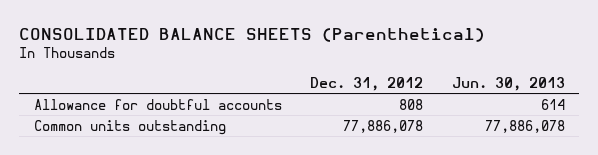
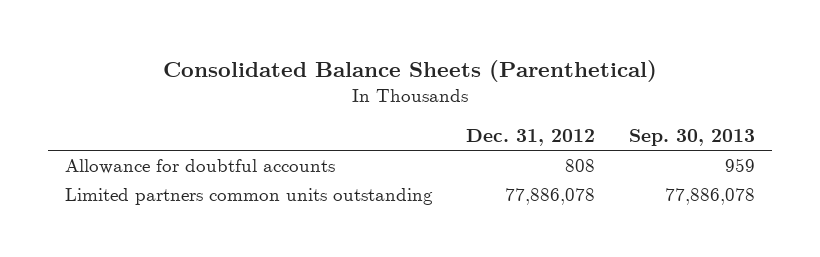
- CONSOLIDATED BALANCE SHEETS (Parenthetical)
+ Consolidated Balance Sheets (Parenthetical)
- | Dec. 31, 2012 | Jun. 30, 2013
+ | Dec. 31, 2012 | Sep. 30, 2013
- Common units outstanding | 77,886,078 | 77,886,078
+ Limited partners common units outstanding | 77,886,078 | 77,886,078

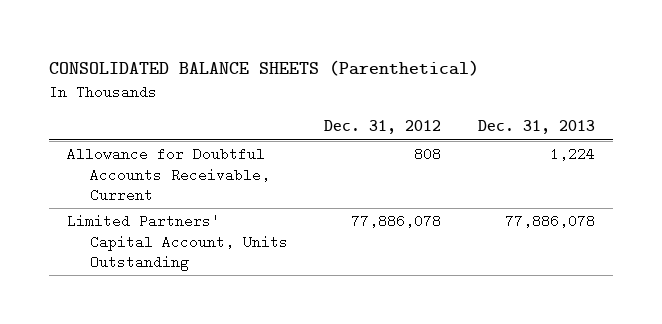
- Consolidated Balance Sheets (Parenthetical)
+ CONSOLIDATED BALANCE SHEETS (Parenthetical)
- | Dec. 31, 2012 | Sep. 30, 2013
+ | Dec. 31, 2012 | Dec. 31, 2013
- Allowance for doubtful accounts | 808 | 959
- Limited partners common units outstanding | 77,886,078 | 77,886,078
+ Allowance for Doubtful Accounts Receivable, Current | 808 | 1,224
+ Limited Partners' Capital Account, Units Outstanding | 77,886,078 | 77,886,078

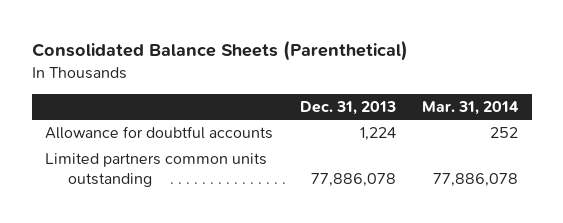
- CONSOLIDATED BALANCE SHEETS (Parenthetical)
+ Consolidated Balance Sheets (Parenthetical)
- | Dec. 31, 2012 | Dec. 31, 2013
+ | Dec. 31, 2013 | Mar. 31, 2014
- Allowance for Doubtful Accounts Receivable, Current | 808 | 1,224
- Limited Partners' Capital Account, Units Outstanding | 77,886,078 | 77,886,078
+ Allowance for doubtful accounts | 1,224 | 252
+ Limited partners common units outstanding | 77,886,078 | 77,886,078

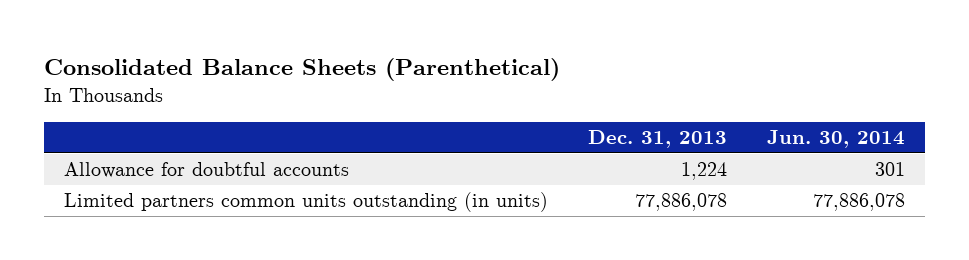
- | Dec. 31, 2013 | Mar. 31, 2014
+ | Dec. 31, 2013 | Jun. 30, 2014
- Limited partners common units outstanding | 77,886,078 | 77,886,078
+ Limited partners common units outstanding (in units) | 77,886,078 | 77,886,078

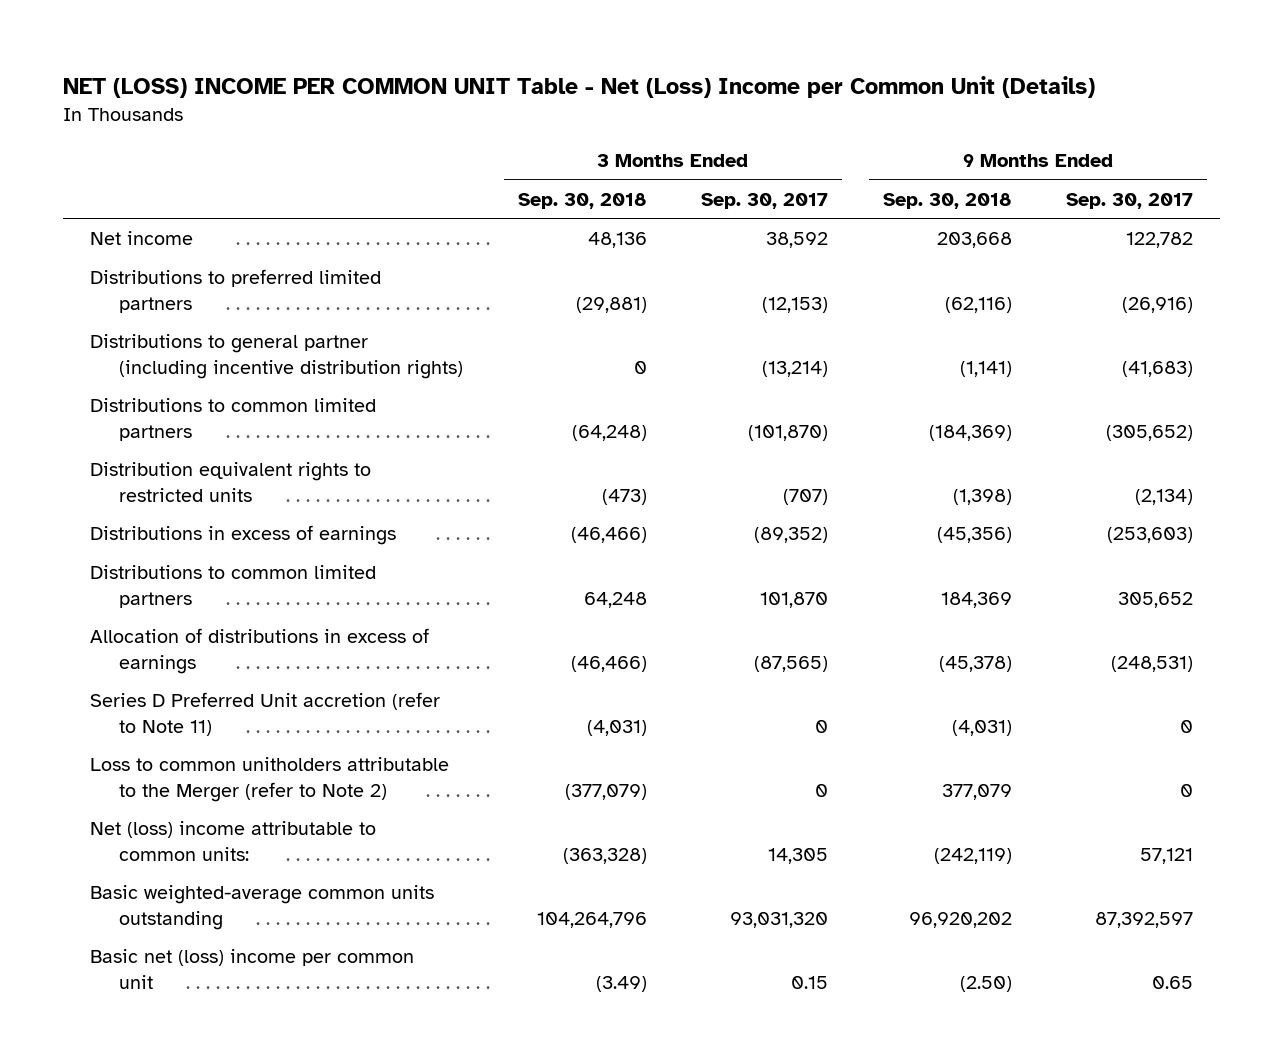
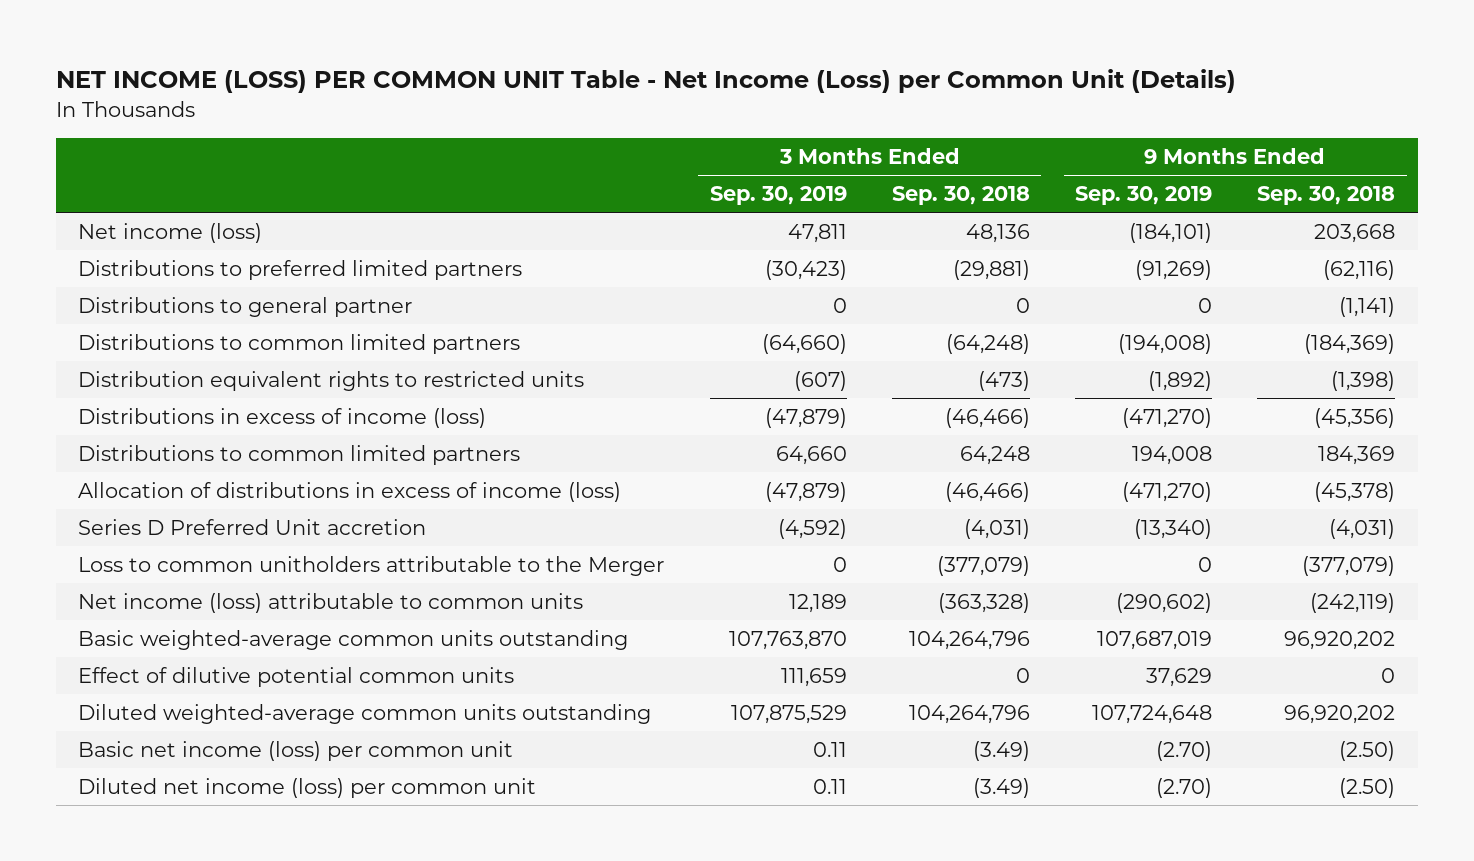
- NET (LOSS) INCOME PER COMMON UNIT Table - Net (Loss) Income per Common Unit (Details)
+ NET INCOME (LOSS) PER COMMON UNIT Table - Net Income (Loss) per Common Unit (Details)
- | 3 Months Ended Sep. 30, 2018 | 3 Months Ended Sep. 30, 2017 | 9 Months Ended Sep. 30, 2018 | 9 Months Ended Sep. 30, 2017
+ | 3 Months Ended Sep. 30, 2019 | 3 Months Ended Sep. 30, 2018 | 9 Months Ended Sep. 30, 2019 | 9 Months Ended Sep. 30, 2018
- Net income | 48,136 | 38,592 | 203,668 | 122,782
+ Net income (loss) | 47,811 | 48,136 | (184,101) | 203,668
- Distributions to general partner (including incentive distribution rights) | 0 | (13,214) | (1,141) | (41,683)
+ Distributions to general partner | 0 | 0 | 0 | (1,141)
- Distributions in excess of earnings | (46,466) | (89,352) | (45,356) | (253,603)
+ Distributions in excess of income (loss) | (47,879) | (46,466) | (471,270) | (45,356)
- Allocation of distributions in excess of earnings | (46,466) | (87,565) | (45,378) | (248,531)
- Series D Preferred Unit accretion (refer to Note 11) | (4,031) | 0 | (4,031) | 0
- Loss to common unitholders attributable to the Merger (refer to Note 2) | (377,079) | 0 | 377,079 | 0
- Net (loss) income attributable to common units: | (363,328) | 14,305 | (242,119) | 57,121
+ Allocation of distributions in excess of income (loss) | (47,879) | (46,466) | (471,270) | (45,378)
+ Series D Preferred Unit accretion | (4,592) | (4,031) | (13,340) | (4,031)
+ Loss to common unitholders attributable to the Merger | 0 | (377,079) | 0 | (377,079)
+ Net income (loss) attributable to common units | 12,189 | (363,328) | (290,602) | (242,119)
- Basic net (loss) income per common unit | (3.49) | 0.15 | (2.50) | 0.65
+ Effect of dilutive potential common units | 111,659 | 0 | 37,629 | 0
+ Diluted weighted-average common units outstanding | 107,875,529 | 104,264,796 | 107,724,648 | 96,920,202
+ Basic net income (loss) per common unit | 0.11 | (3.49) | (2.70) | (2.50)
+ Diluted net income (loss) per common unit | 0.11 | (3.49) | (2.70) | (2.50)

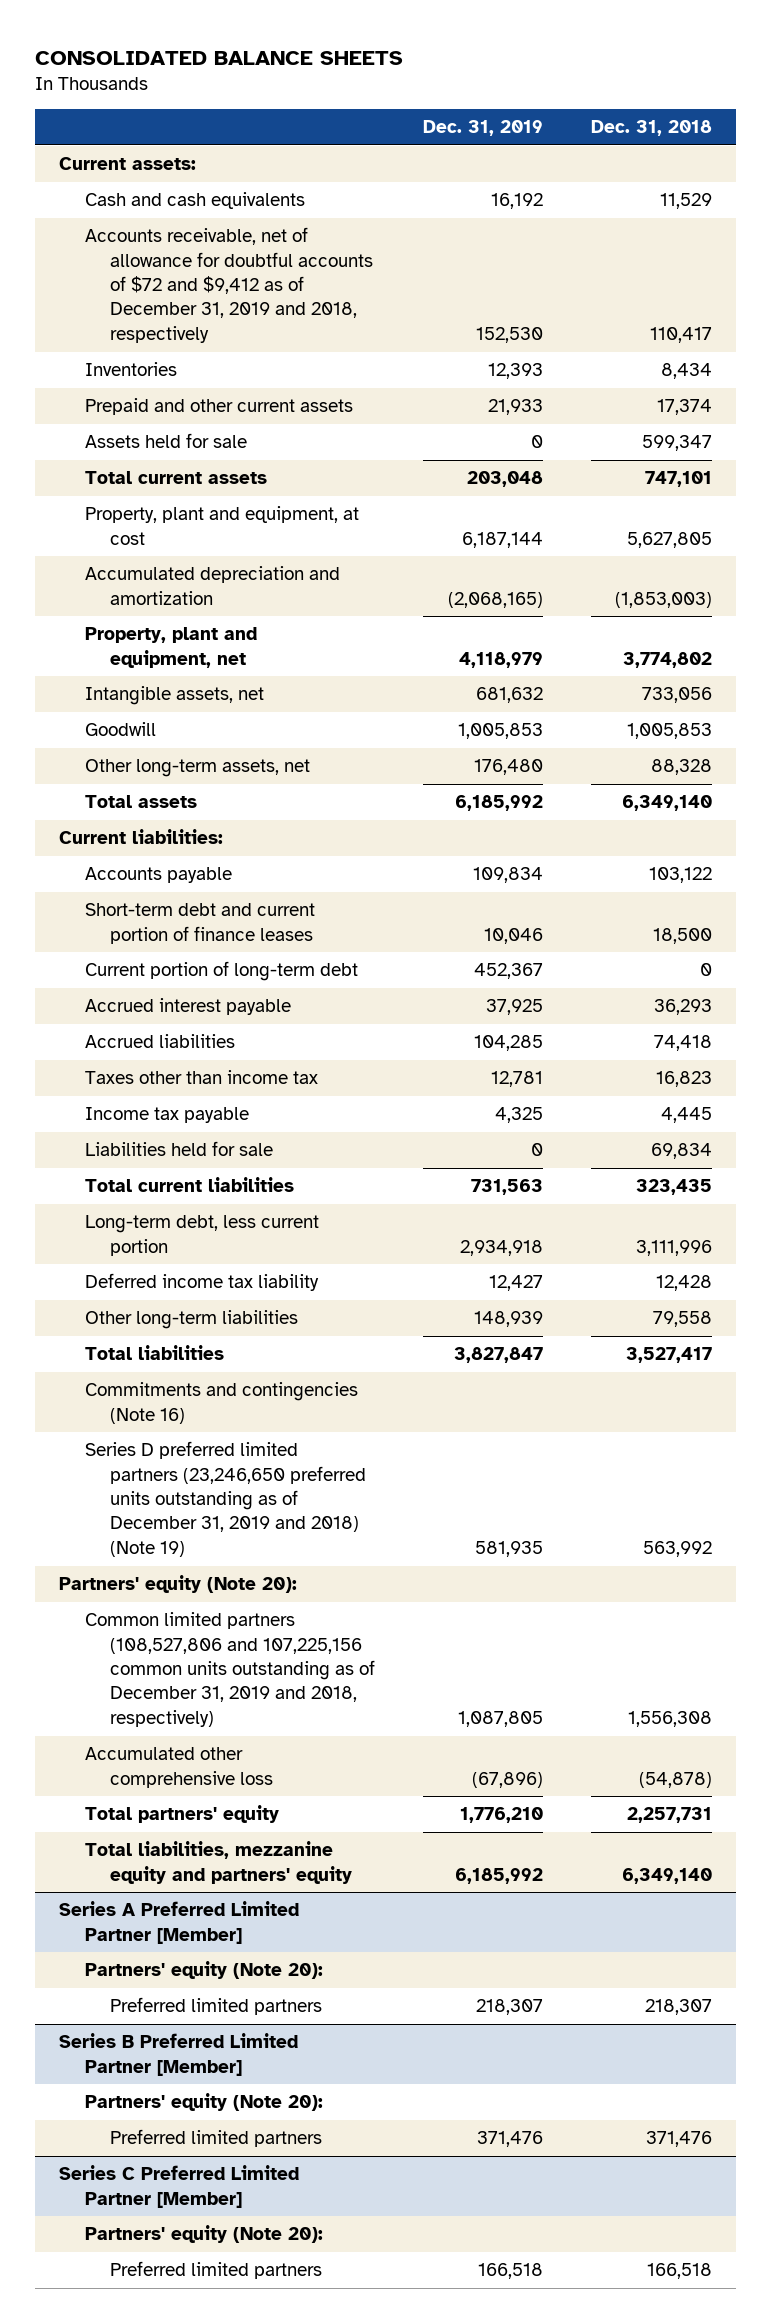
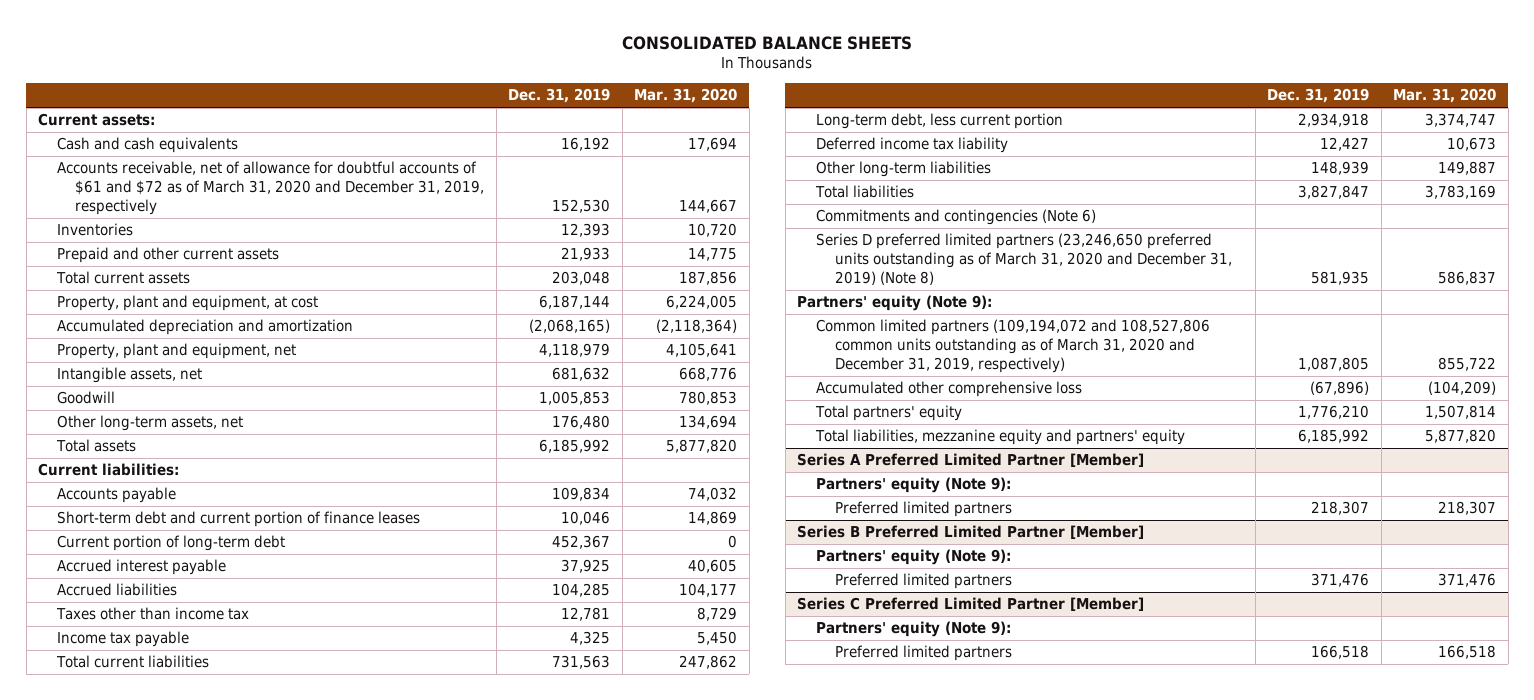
- | Dec. 31, 2019 | Dec. 31, 2018
+ | Dec. 31, 2019 | Mar. 31, 2020
- Accounts receivable, net of allowance for doubtful accounts of $72 and $9,412 as of December 31, 2019 and 2018, respectively | 152,530 | 110,417
+ Accounts receivable, net of allowance for doubtful accounts of $61 and $72 as of March 31, 2020 and December 31, 2019, respectively | 152,530 | 144,667
- Assets held for sale | 0 | 599,347
- Liabilities held for sale | 0 | 69,834
- Commitments and contingencies (Note 16)
- Series D preferred limited partners (23,246,650 preferred units outstanding as of December 31, 2019 and 2018) (Note 19) | 581,935 | 563,992
- Partners' equity (Note 20):
- Common limited partners (108,527,806 and 107,225,156 common units outstanding as of December 31, 2019 and 2018, respectively) | 1,087,805 | 1,556,308
+ Commitments and contingencies (Note 6)
+ Series D preferred limited partners (23,246,650 preferred units outstanding as of March 31, 2020 and December 31, 2019) (Note 8) | 581,935 | 586,837
+ Partners' equity (Note 9):
+ Common limited partners (109,194,072 and 108,527,806 common units outstanding as of March 31, 2020 and December 31, 2019, respectively) | 1,087,805 | 855,722
@ Series A Preferred Limited Partner [Member]
- Partners' equity (Note 20):
+ Partners' equity (Note 9):
@ Series B Preferred Limited Partner [Member]
- Partners' equity (Note 20):
+ Partners' equity (Note 9):
@ Series C Preferred Limited Partner [Member]
- Partners' equity (Note 20):
+ Partners' equity (Note 9):

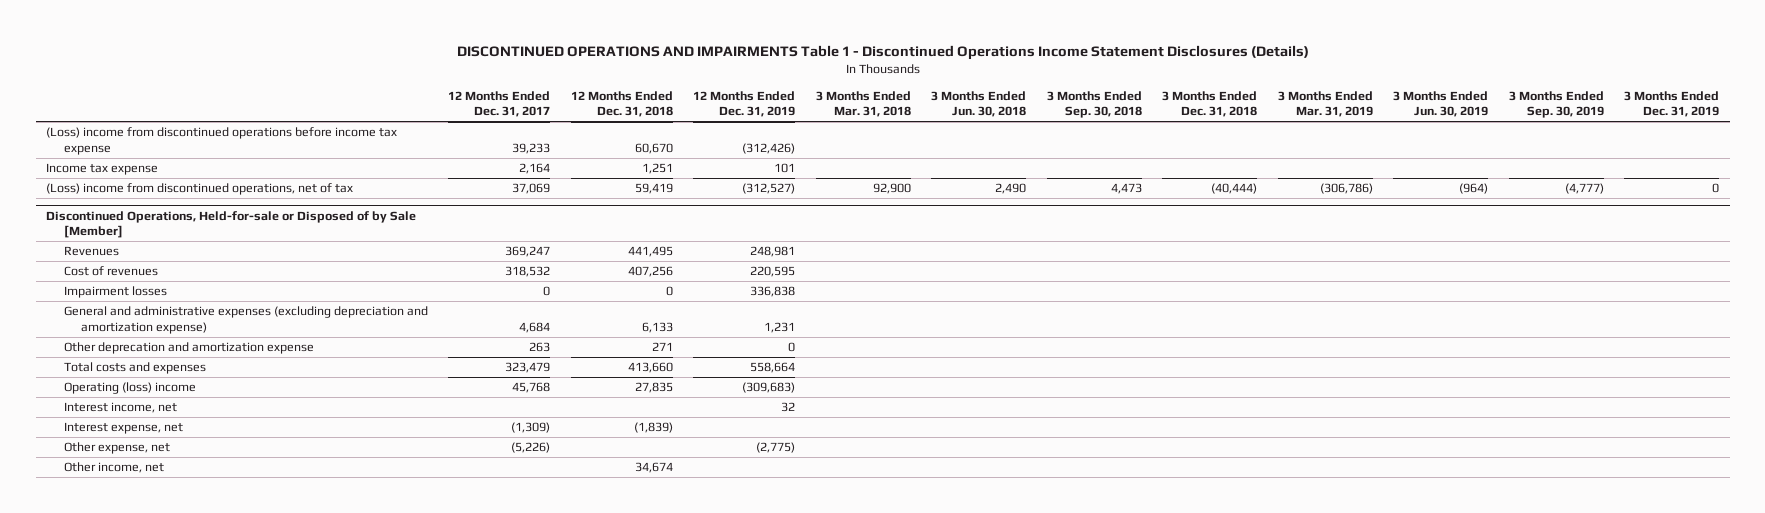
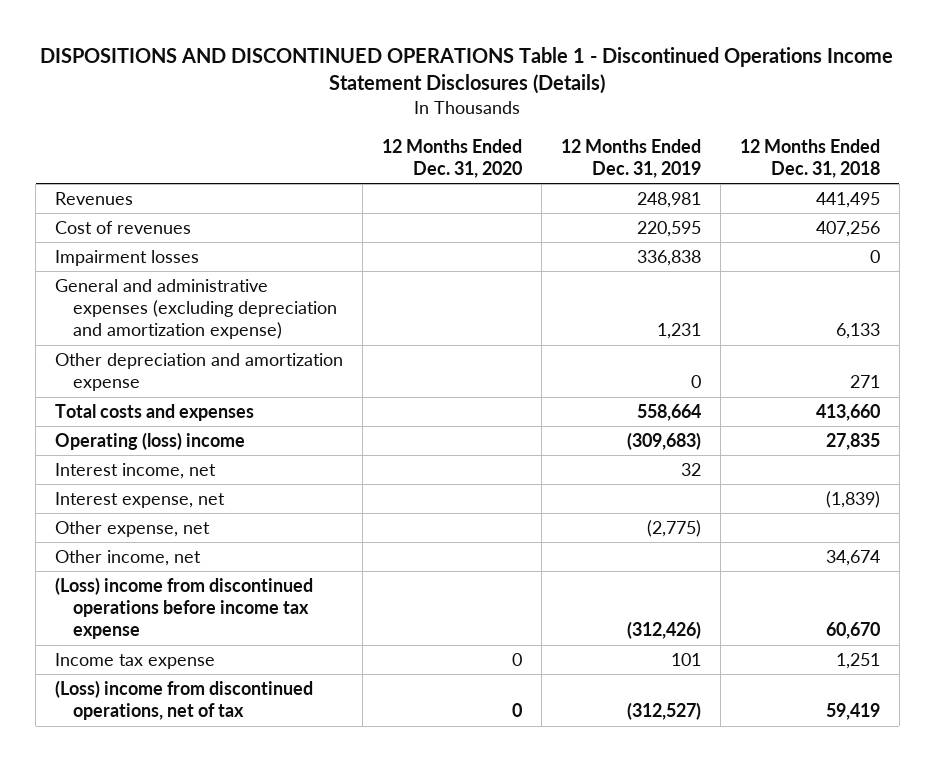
- DISCONTINUED OPERATIONS AND IMPAIRMENTS Table 1 - Discontinued Operations Income Statement Disclosures (Details)
+ DISPOSITIONS AND DISCONTINUED OPERATIONS Table 1 - Discontinued Operations Income Statement Disclosures (Details)
- | 12 Months Ended Dec. 31, 2017 | 12 Months Ended Dec. 31, 2018 | 12 Months Ended Dec. 31, 2019 | 3 Months Ended Mar. 31, 2018 | 3 Months Ended Jun. 30, 2018 | 3 Months Ended Sep. 30, 2018 | 3 Months Ended Dec. 31, 2018 | 3 Months Ended Mar. 31, 2019 | 3 Months Ended Jun. 30, 2019 | 3 Months Ended Sep. 30, 2019 | 3 Months Ended Dec. 31, 2019
+ | 12 Months Ended Dec. 31, 2020 | 12 Months Ended Dec. 31, 2019 | 12 Months Ended Dec. 31, 2018
- Discontinued Operations, Held-for-sale or Disposed of by Sale [Member]
- Other deprecation and amortization expense | 263 | 271 | 0 | | | | | | | |
+ Other depreciation and amortization expense | | 0 | 271
moved down: (Loss) income from discontinued operations before income tax expense | | (312,426) | 60,670
moved down: Income tax expense | 0 | 101 | 1,251
moved down: (Loss) income from discontinued operations, net of tax | 0 | (312,527) | 59,419

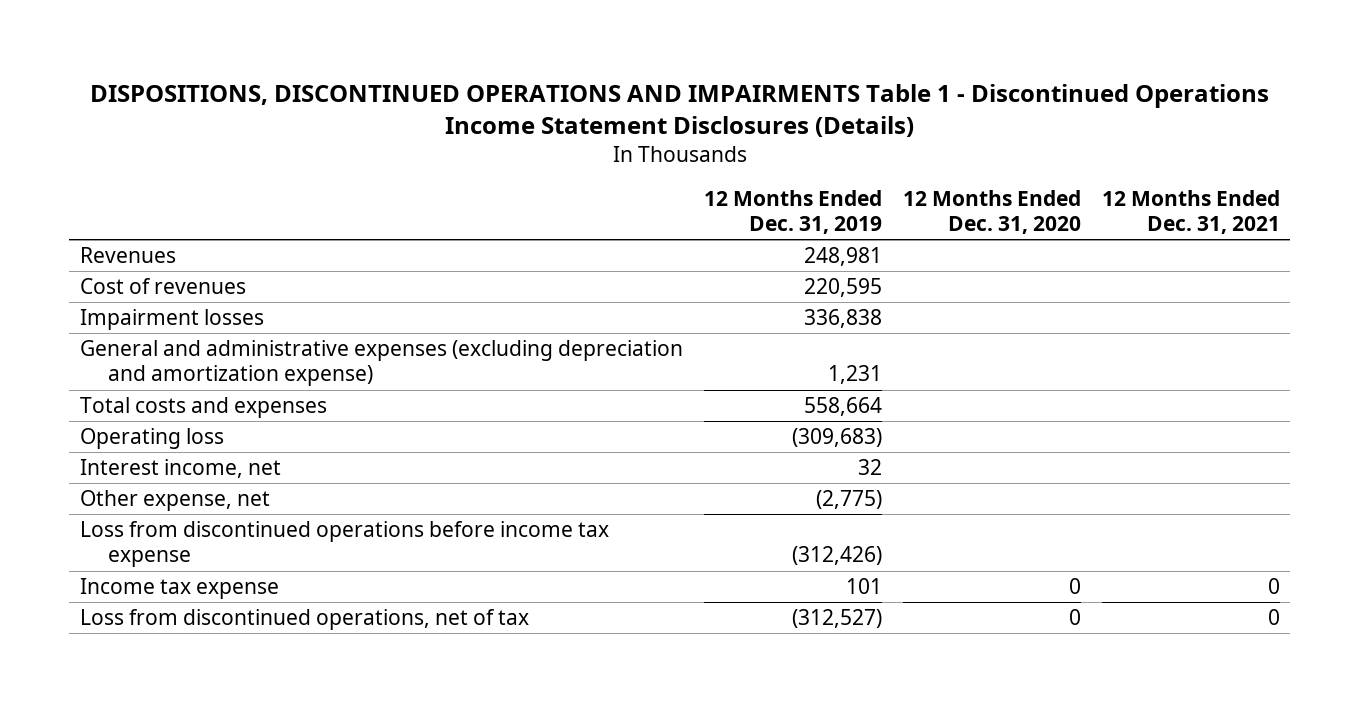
- DISPOSITIONS AND DISCONTINUED OPERATIONS Table 1 - Discontinued Operations Income Statement Disclosures (Details)
+ DISPOSITIONS, DISCONTINUED OPERATIONS AND IMPAIRMENTS Table 1 - Discontinued Operations Income Statement Disclosures (Details)
- | 12 Months Ended Dec. 31, 2020 | 12 Months Ended Dec. 31, 2019 | 12 Months Ended Dec. 31, 2018
+ | 12 Months Ended Dec. 31, 2019 | 12 Months Ended Dec. 31, 2020 | 12 Months Ended Dec. 31, 2021
- Other depreciation and amortization expense | | 0 | 271
- Operating (loss) income | | (309,683) | 27,835
+ Operating loss | (309,683) | |
- Interest expense, net | | | (1,839)
- Other income, net | | | 34,674
- (Loss) income from discontinued operations before income tax expense | | (312,426) | 60,670
+ Loss from discontinued operations before income tax expense | (312,426) | |
- (Loss) income from discontinued operations, net of tax | 0 | (312,527) | 59,419
+ Loss from discontinued operations, net of tax | (312,527) | 0 | 0

